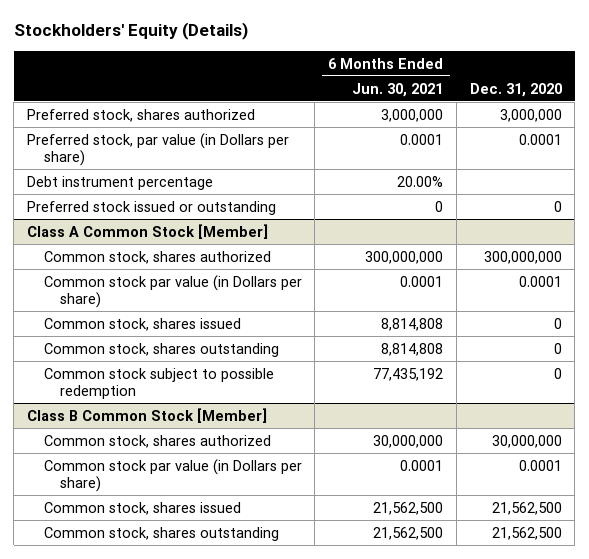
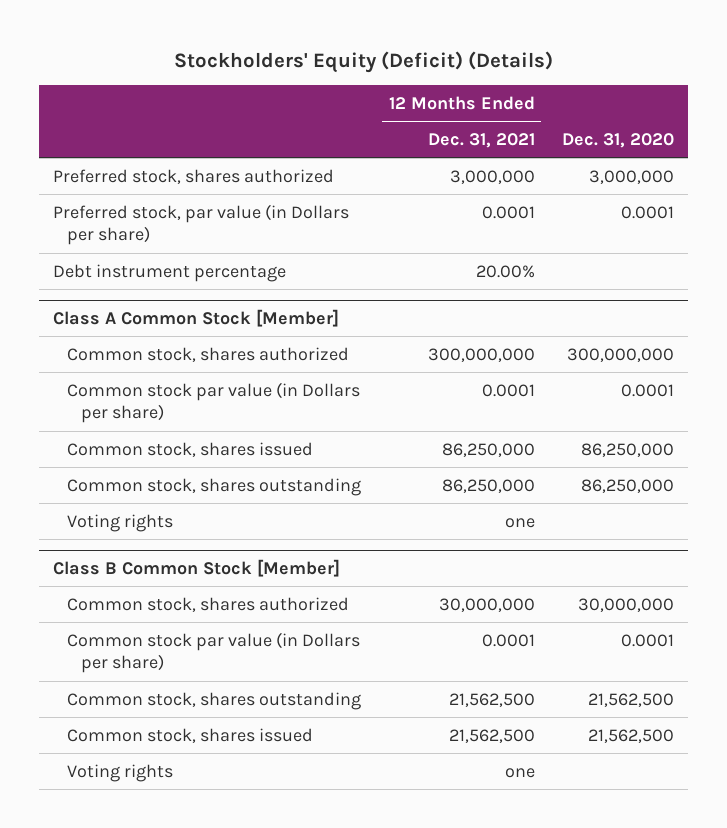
- Stockholders' Equity (Details)
+ Stockholders' Equity (Deficit) (Details)
- | 6 Months Ended Jun. 30, 2021 | Dec. 31, 2020
+ | 12 Months Ended Dec. 31, 2021 | Dec. 31, 2020
- Preferred stock issued or outstanding | 0 | 0
@ Class A Common Stock [Member]
- Common stock, shares issued | 8,814,808 | 0
- Common stock, shares outstanding | 8,814,808 | 0
- Common stock subject to possible redemption | 77,435,192 | 0
+ Common stock, shares issued | 86,250,000 | 86,250,000
+ Common stock, shares outstanding | 86,250,000 | 86,250,000
+ Voting rights | one |
@ Class B Common Stock [Member]
moved down: Common stock, shares issued | 21,562,500 | 21,562,500
+ Voting rights | one |

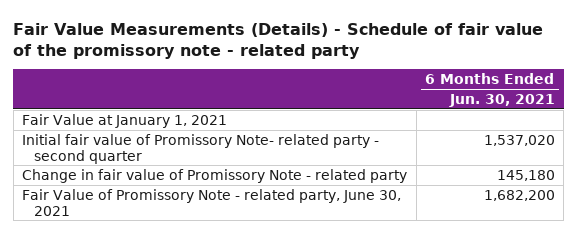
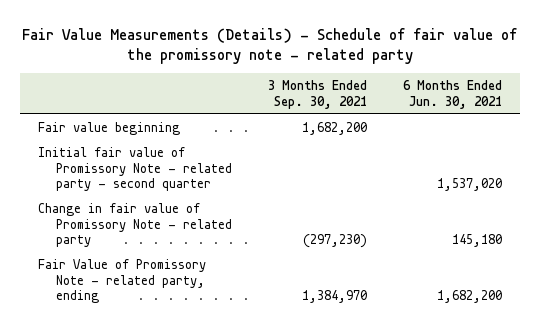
- | 6 Months Ended Jun. 30, 2021
+ | 3 Months Ended Sep. 30, 2021 | 6 Months Ended Jun. 30, 2021
- Fair Value at January 1, 2021
- Initial fair value of Promissory Note- related party - second quarter | 1,537,020
+ Fair value beginning | 1,682,200 |
+ Initial fair value of Promissory Note - related party - second quarter | | 1,537,020
- Fair Value of Promissory Note - related party, June 30, 2021 | 1,682,200
+ Fair Value of Promissory Note - related party, ending | 1,384,970 | 1,682,200

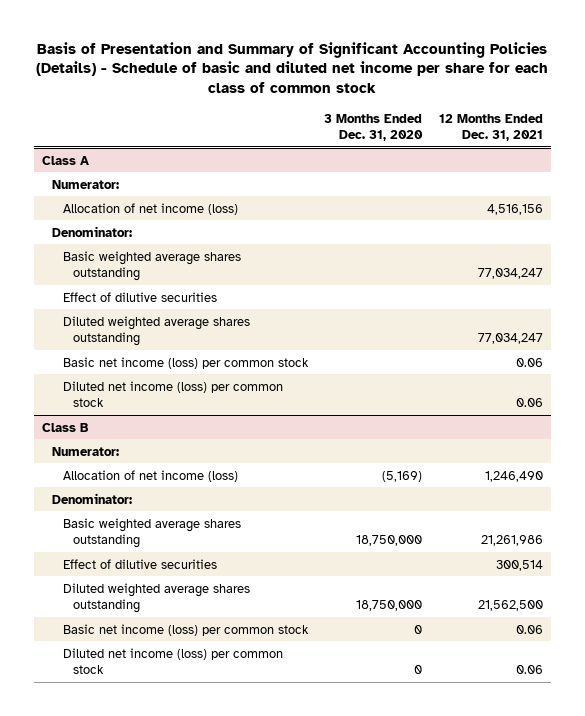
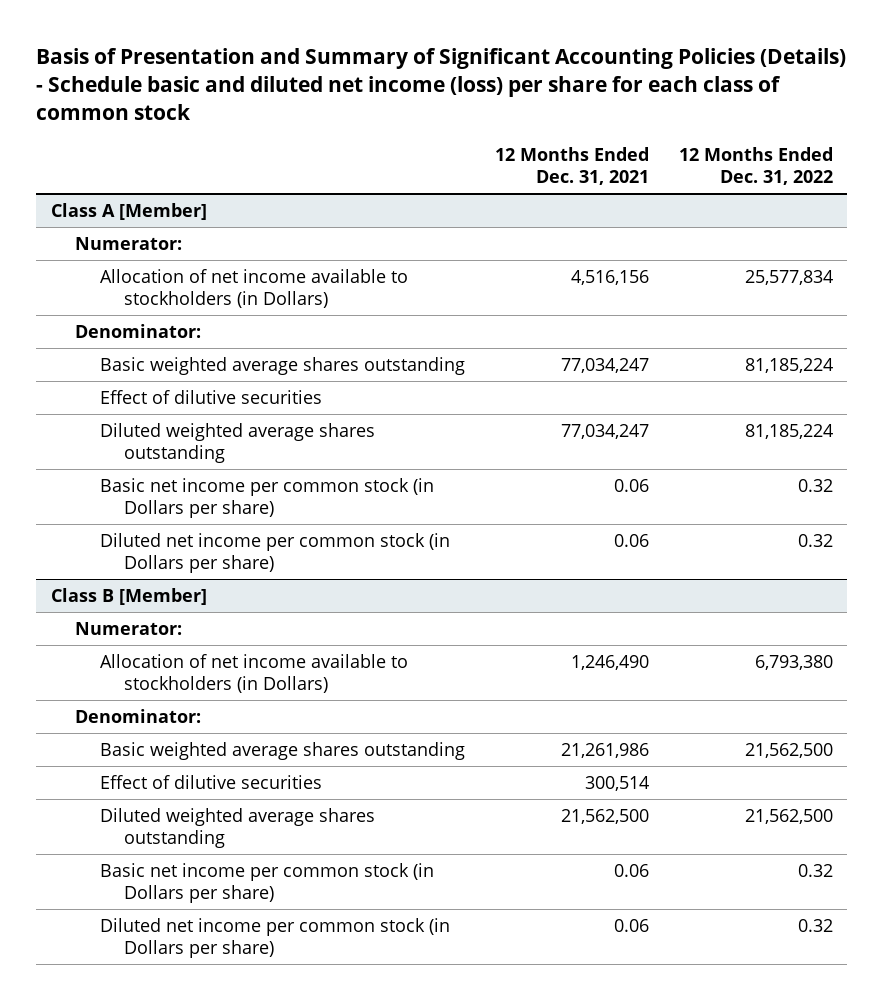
- Basis of Presentation and Summary of Significant Accounting Policies (Details) - Schedule of basic and diluted net income per share for each class of common stock
+ Basis of Presentation and Summary of Significant Accounting Policies (Details) - Schedule basic and diluted net income (loss) per share for each class of common stock
- | 3 Months Ended Dec. 31, 2020 | 12 Months Ended Dec. 31, 2021
+ | 12 Months Ended Dec. 31, 2021 | 12 Months Ended Dec. 31, 2022
- Class A
+ Class A [Member]
- Allocation of net income (loss) | | 4,516,156
+ Allocation of net income available to stockholders (in Dollars) | 4,516,156 | 25,577,834
- Basic net income (loss) per common stock | | 0.06
- Diluted net income (loss) per common stock | | 0.06
- Class B
+ Basic net income per common stock (in Dollars per share) | 0.06 | 0.32
+ Diluted net income per common stock (in Dollars per share) | 0.06 | 0.32
+ Class B [Member]
- Allocation of net income (loss) | (5,169) | 1,246,490
+ Allocation of net income available to stockholders (in Dollars) | 1,246,490 | 6,793,380
- Basic net income (loss) per common stock | 0 | 0.06
- Diluted net income (loss) per common stock | 0 | 0.06
+ Basic net income per common stock (in Dollars per share) | 0.06 | 0.32
+ Diluted net income per common stock (in Dollars per share) | 0.06 | 0.32

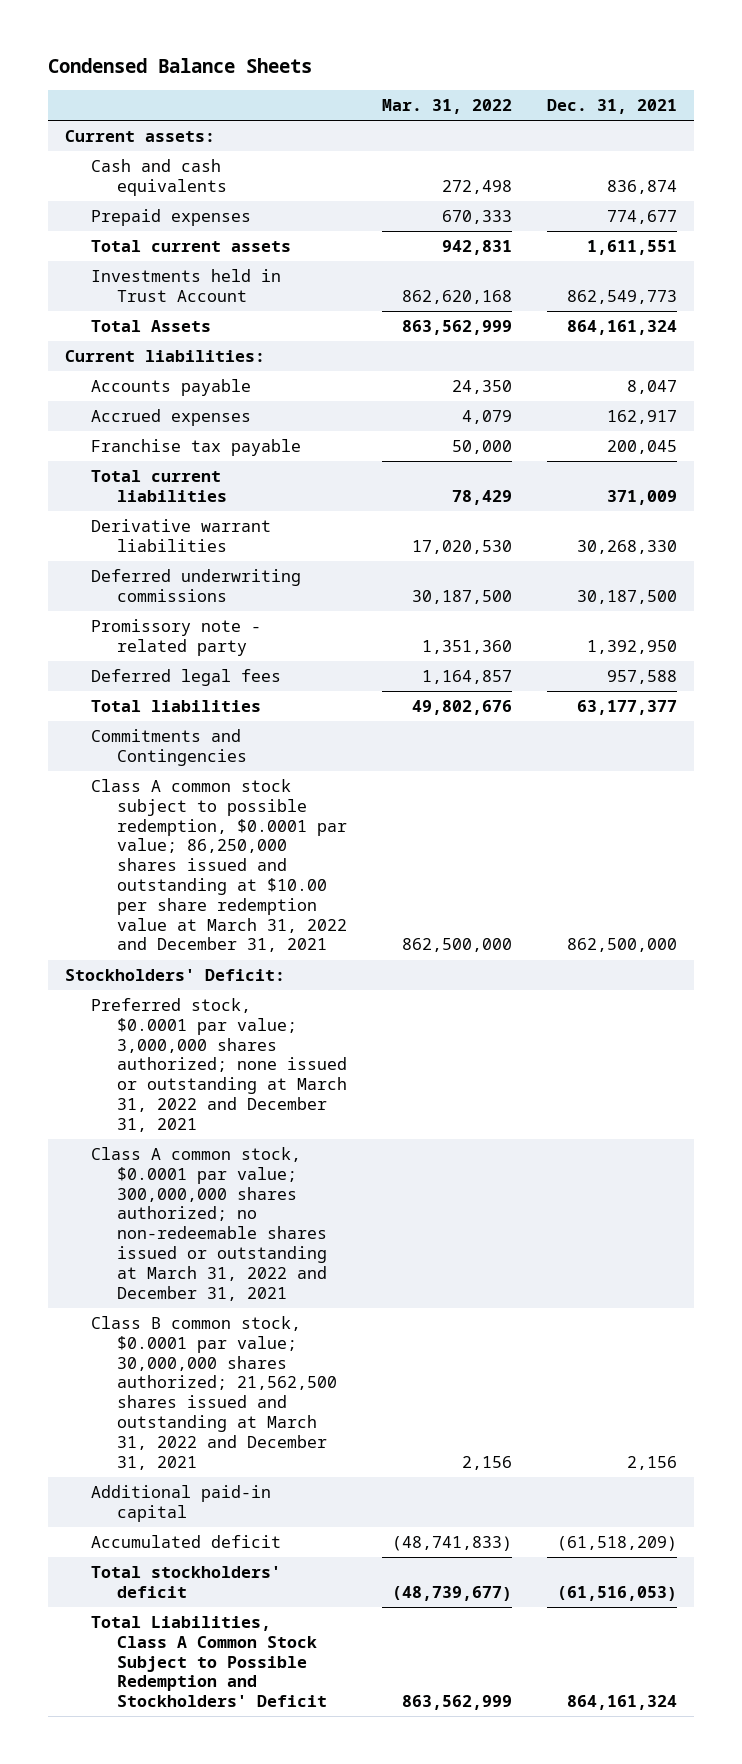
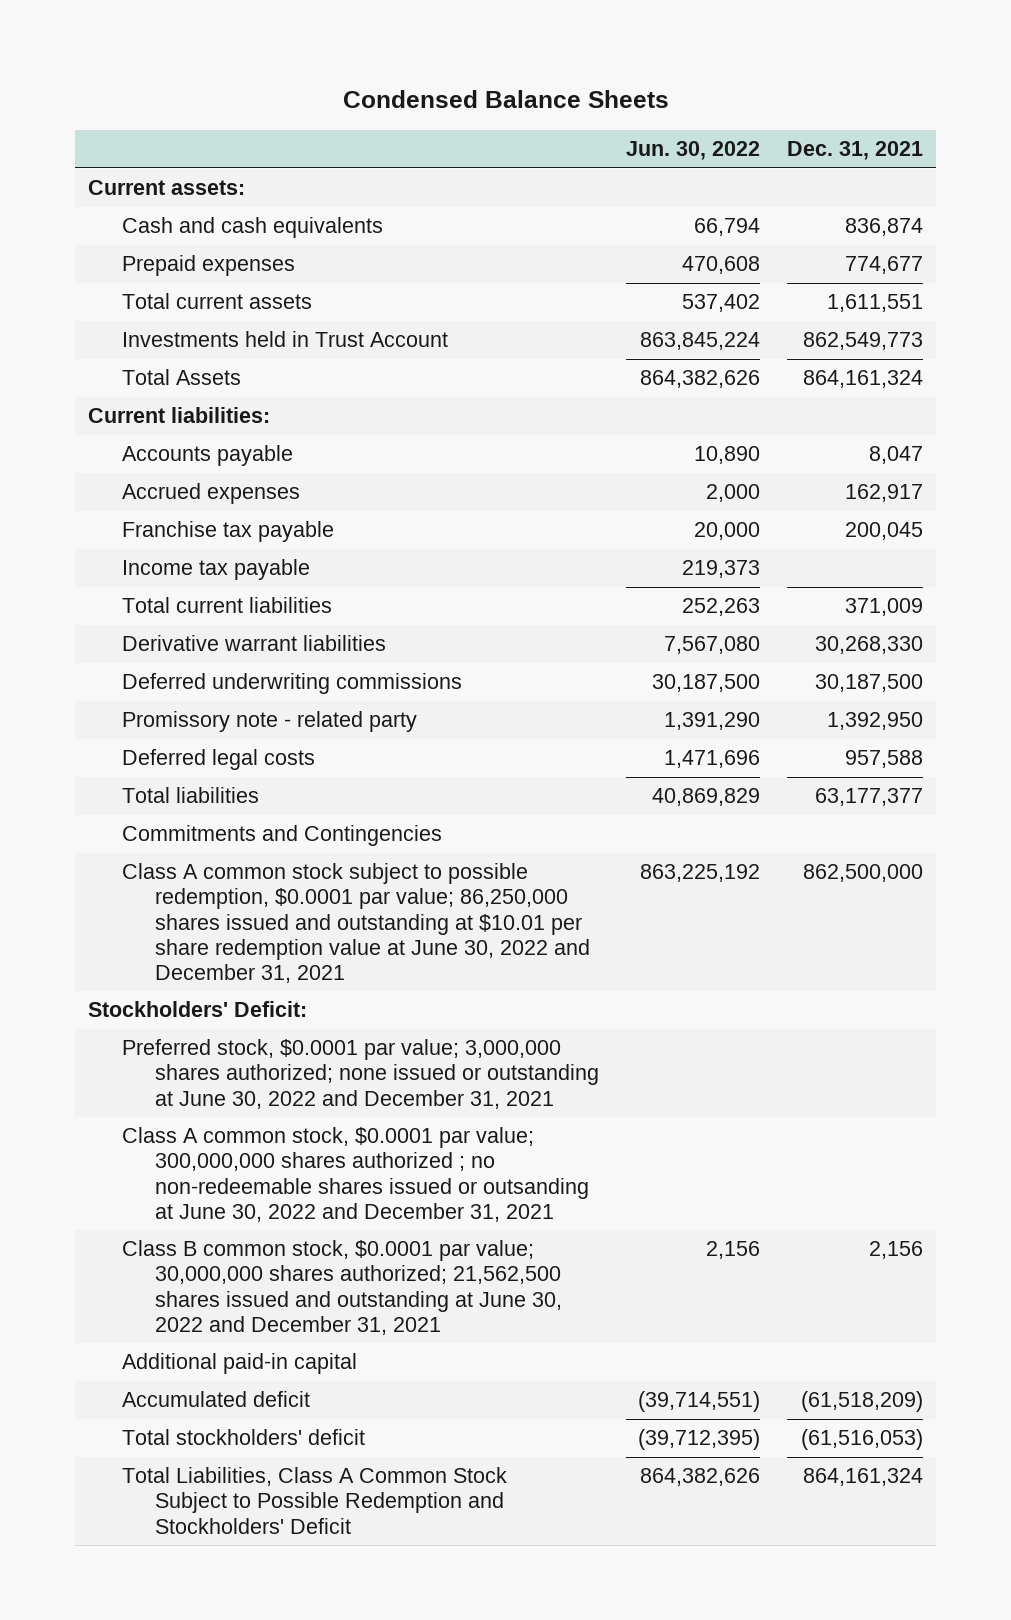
- | Mar. 31, 2022 | Dec. 31, 2021
+ | Jun. 30, 2022 | Dec. 31, 2021
+ Income tax payable | 219,373 |
- Deferred legal fees | 1,164,857 | 957,588
+ Deferred legal costs | 1,471,696 | 957,588
- Class A common stock subject to possible redemption, $0.0001 par value; 86,250,000 shares issued and outstanding at $10.00 per share redemption value at March 31, 2022 and December 31, 2021 | 862,500,000 | 862,500,000
+ Class A common stock subject to possible redemption, $0.0001 par value; 86,250,000 shares issued and outstanding at $10.01 per share redemption value at June 30, 2022 and December 31, 2021 | 863,225,192 | 862,500,000
- Preferred stock, $0.0001 par value; 3,000,000 shares authorized; none issued or outstanding at March 31, 2022 and December 31, 2021
- Class A common stock, $0.0001 par value; 300,000,000 shares authorized; no non-redeemable shares issued or outstanding at March 31, 2022 and December 31, 2021
- Class B common stock, $0.0001 par value; 30,000,000 shares authorized; 21,562,500 shares issued and outstanding at March 31, 2022 and December 31, 2021 | 2,156 | 2,156
+ Preferred stock, $0.0001 par value; 3,000,000 shares authorized; none issued or outstanding at June 30, 2022 and December 31, 2021
+ Class A common stock, $0.0001 par value; 300,000,000 shares authorized ; no non-redeemable shares issued or outsanding at June 30, 2022 and December 31, 2021
+ Class B common stock, $0.0001 par value; 30,000,000 shares authorized; 21,562,500 shares issued and outstanding at June 30, 2022 and December 31, 2021 | 2,156 | 2,156

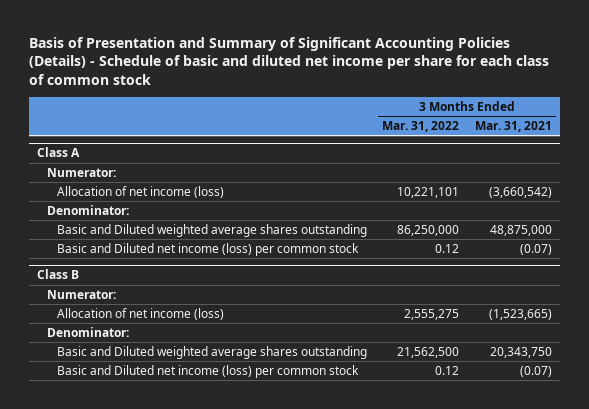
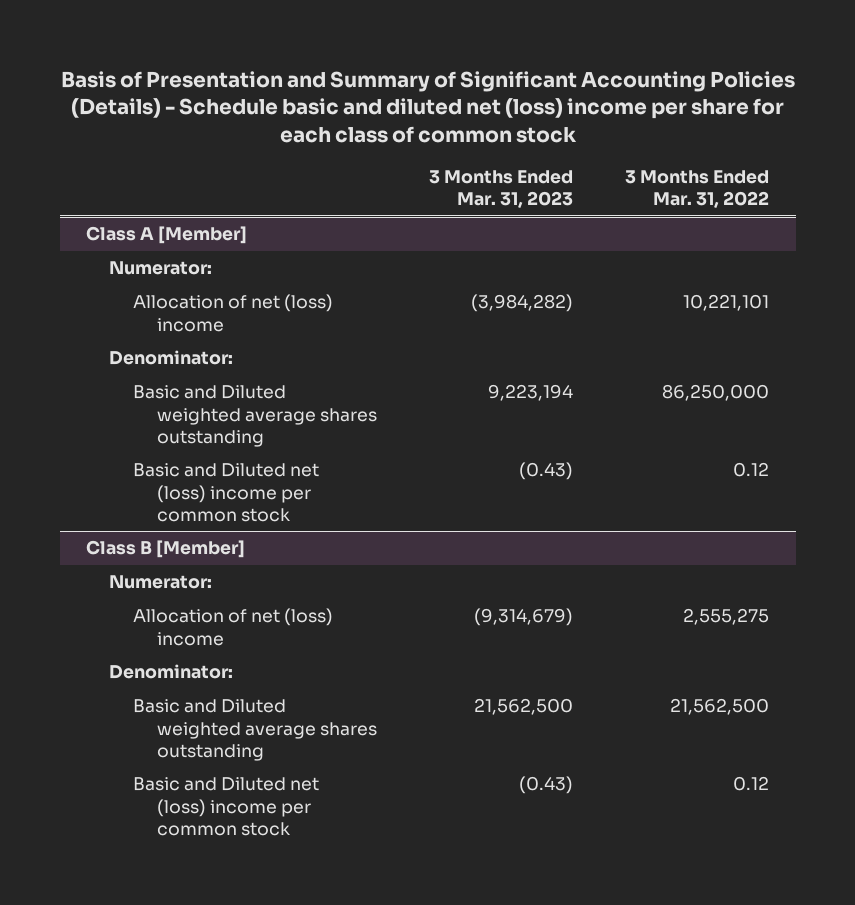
- Basis of Presentation and Summary of Significant Accounting Policies (Details) - Schedule of basic and diluted net income per share for each class of common stock
+ Basis of Presentation and Summary of Significant Accounting Policies (Details) - Schedule basic and diluted net (loss) income per share for each class of common stock
- | 3 Months Ended Mar. 31, 2022 | 3 Months Ended Mar. 31, 2021
+ | 3 Months Ended Mar. 31, 2023 | 3 Months Ended Mar. 31, 2022
- Class A
+ Class A [Member]
- Allocation of net income (loss) | 10,221,101 | (3,660,542)
+ Allocation of net (loss) income | (3,984,282) | 10,221,101
- Basic and Diluted net income (loss) per common stock | 0.12 | (0.07)
- Class B
+ Basic and Diluted net (loss) income per common stock | (0.43) | 0.12
+ Class B [Member]
- Allocation of net income (loss) | 2,555,275 | (1,523,665)
+ Allocation of net (loss) income | (9,314,679) | 2,555,275
- Basic and Diluted net income (loss) per common stock | 0.12 | (0.07)
+ Basic and Diluted net (loss) income per common stock | (0.43) | 0.12

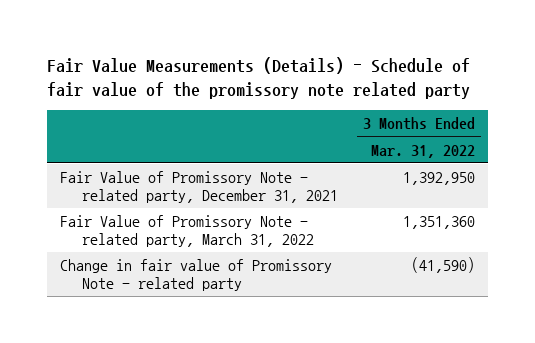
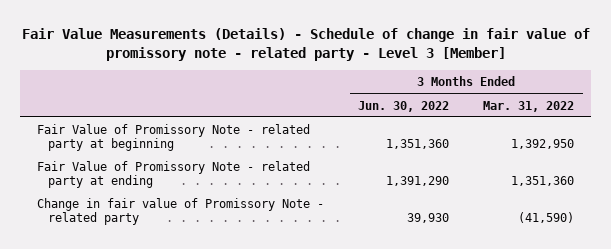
- Fair Value Measurements (Details) - Schedule of fair value of the promissory note related party
+ Fair Value Measurements (Details) - Schedule of change in fair value of promissory note - related party - Level 3 [Member]
- | 3 Months Ended Mar. 31, 2022
+ | 3 Months Ended Jun. 30, 2022 | 3 Months Ended Mar. 31, 2022
- Fair Value of Promissory Note - related party, December 31, 2021 | 1,392,950
- Fair Value of Promissory Note - related party, March 31, 2022 | 1,351,360
+ Fair Value of Promissory Note - related party at beginning | 1,351,360 | 1,392,950
+ Fair Value of Promissory Note - related party at ending | 1,391,290 | 1,351,360

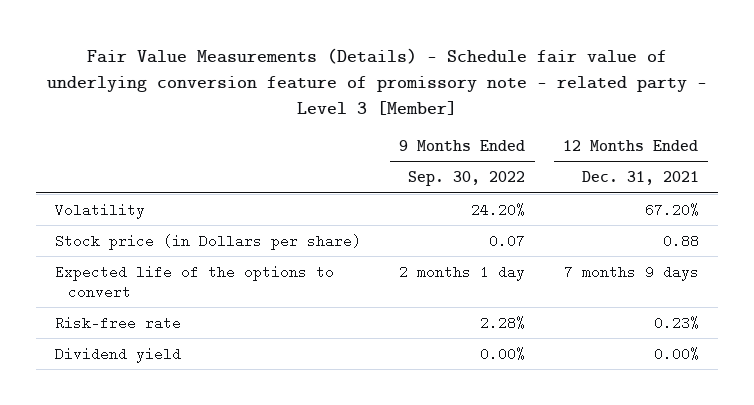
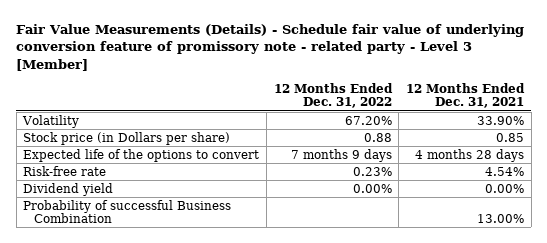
- | 9 Months Ended Sep. 30, 2022 | 12 Months Ended Dec. 31, 2021
+ | 12 Months Ended Dec. 31, 2022 | 12 Months Ended Dec. 31, 2021
- Volatility | 24.20% | 67.20%
- Stock price (in Dollars per share) | 0.07 | 0.88
- Expected life of the options to convert | 2 months 1 day | 7 months 9 days
- Risk-free rate | 2.28% | 0.23%
+ Volatility | 67.20% | 33.90%
+ Stock price (in Dollars per share) | 0.88 | 0.85
+ Expected life of the options to convert | 7 months 9 days | 4 months 28 days
+ Risk-free rate | 0.23% | 4.54%
+ Probability of successful Business Combination | | 13.00%

